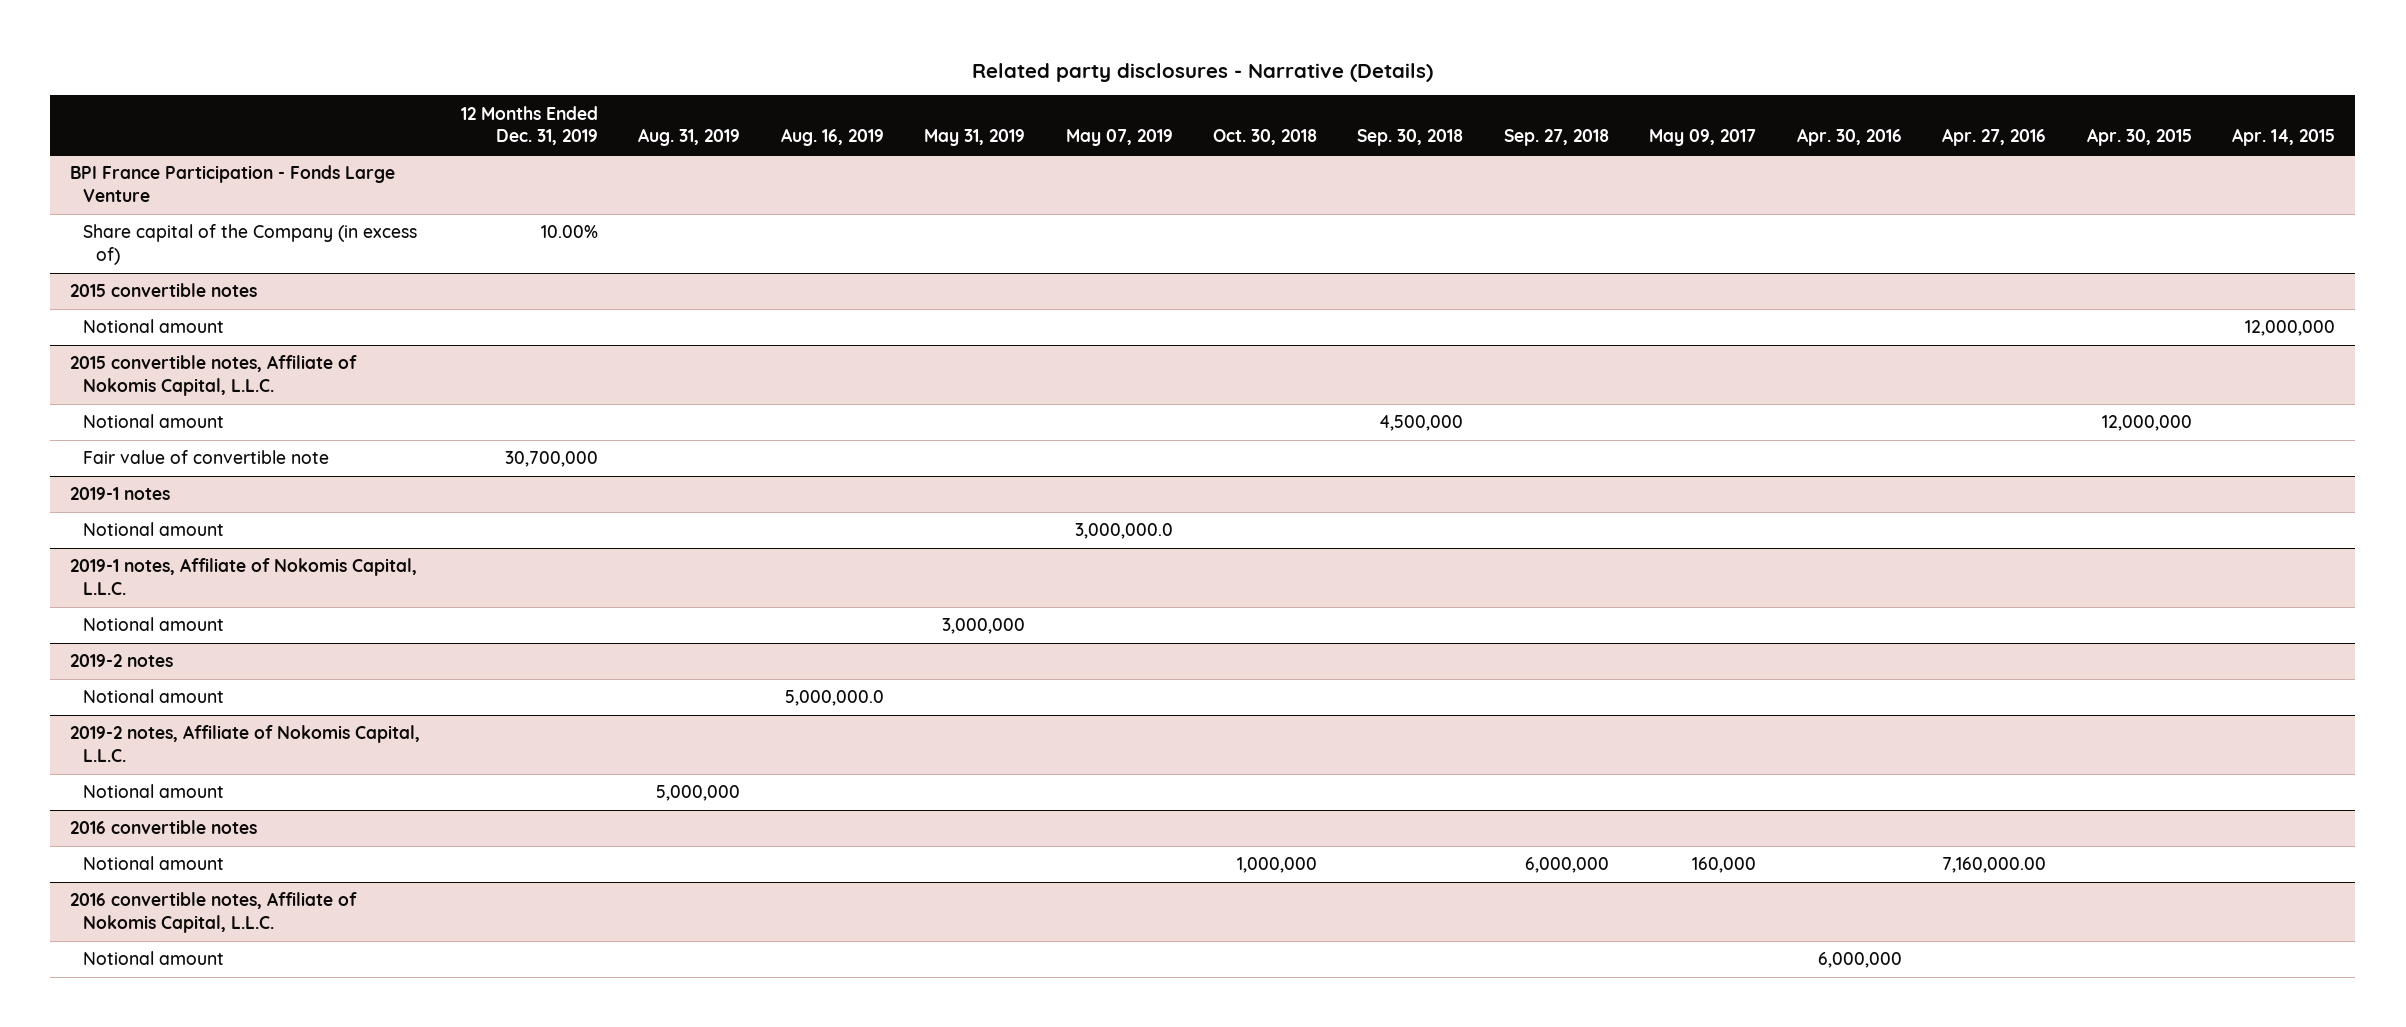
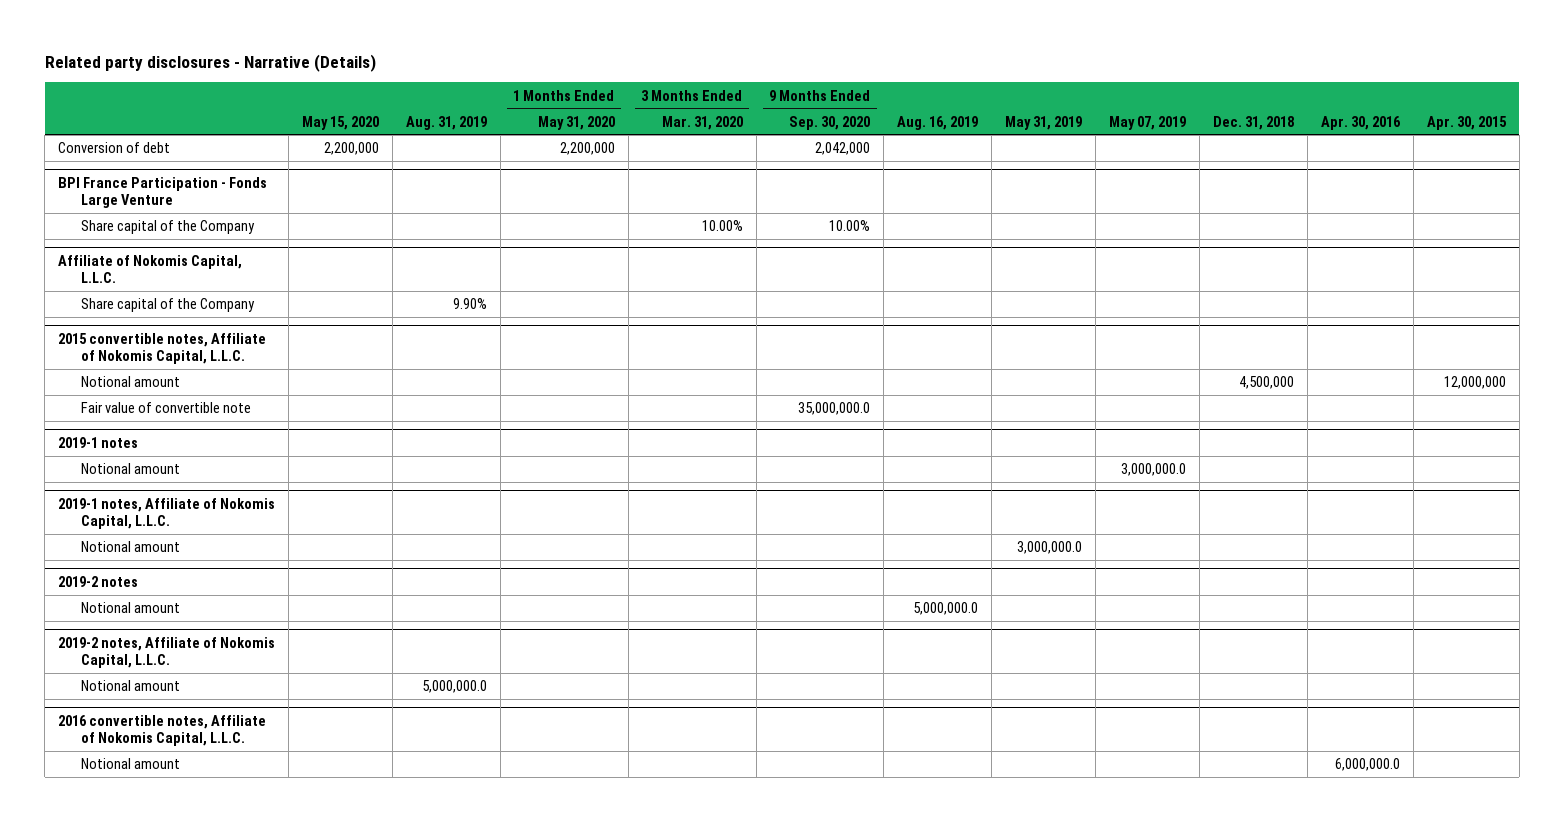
- | 12 Months Ended Dec. 31, 2019 | Aug. 31, 2019 | Aug. 16, 2019 | May 31, 2019 | May 07, 2019 | Oct. 30, 2018 | Sep. 30, 2018 | Sep. 27, 2018 | May 09, 2017 | Apr. 30, 2016 | Apr. 27, 2016 | Apr. 30, 2015 | Apr. 14, 2015
+ | May 15, 2020 | Aug. 31, 2019 | 1 Months Ended May 31, 2020 | 3 Months Ended Mar. 31, 2020 | 9 Months Ended Sep. 30, 2020 | Aug. 16, 2019 | May 31, 2019 | May 07, 2019 | Dec. 31, 2018 | Apr. 30, 2016 | Apr. 30, 2015
+ Conversion of debt | 2,200,000 | | 2,200,000 | | 2,042,000 | | | | | |
@ BPI France Participation - Fonds Large Venture
- Share capital of the Company (in excess of) | 10.00% | | | | | | | | | | | |
- 2015 convertible notes
- Notional amount | | | | | | | | | | | | | 12,000,000
@ BPI France Participation - Fonds Large Venture
+ Share capital of the Company | | | | 10.00% | 10.00% | | | | | |
+ Affiliate of Nokomis Capital, L.L.C.
+ Share capital of the Company | | 9.90% | | | | | | | | |
@ 2019-1 notes, Affiliate of Nokomis Capital, L.L.C.
- Notional amount | | | | 3,000,000 | | | | | | | | |
+ Notional amount | | | | | | | 3,000,000.0 | | | |
@ 2019-2 notes, Affiliate of Nokomis Capital, L.L.C.
- Notional amount | | 5,000,000 | | | | | | | | | | |
- 2016 convertible notes
- Notional amount | | | | | | 1,000,000 | | 6,000,000 | 160,000 | | 7,160,000.00 | |
@ 2019-2 notes, Affiliate of Nokomis Capital, L.L.C.
+ Notional amount | | 5,000,000.0 | | | | | | | | |
@ 2016 convertible notes, Affiliate of Nokomis Capital, L.L.C.
- Notional amount | | | | | | | | | | 6,000,000 | | |
+ Notional amount | | | | | | | | | | 6,000,000.0 |

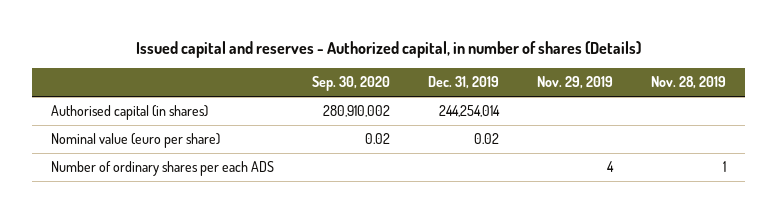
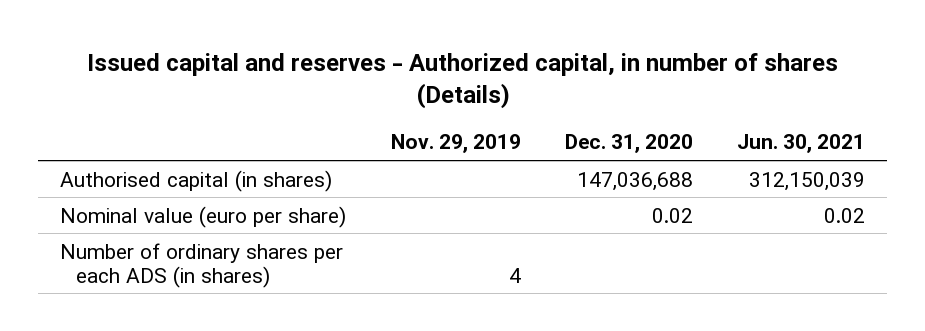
- | Sep. 30, 2020 | Dec. 31, 2019 | Nov. 29, 2019 | Nov. 28, 2019
+ | Nov. 29, 2019 | Dec. 31, 2020 | Jun. 30, 2021
- Number of ordinary shares per each ADS | | | 4 | 1
+ Number of ordinary shares per each ADS (in shares) | 4 | |

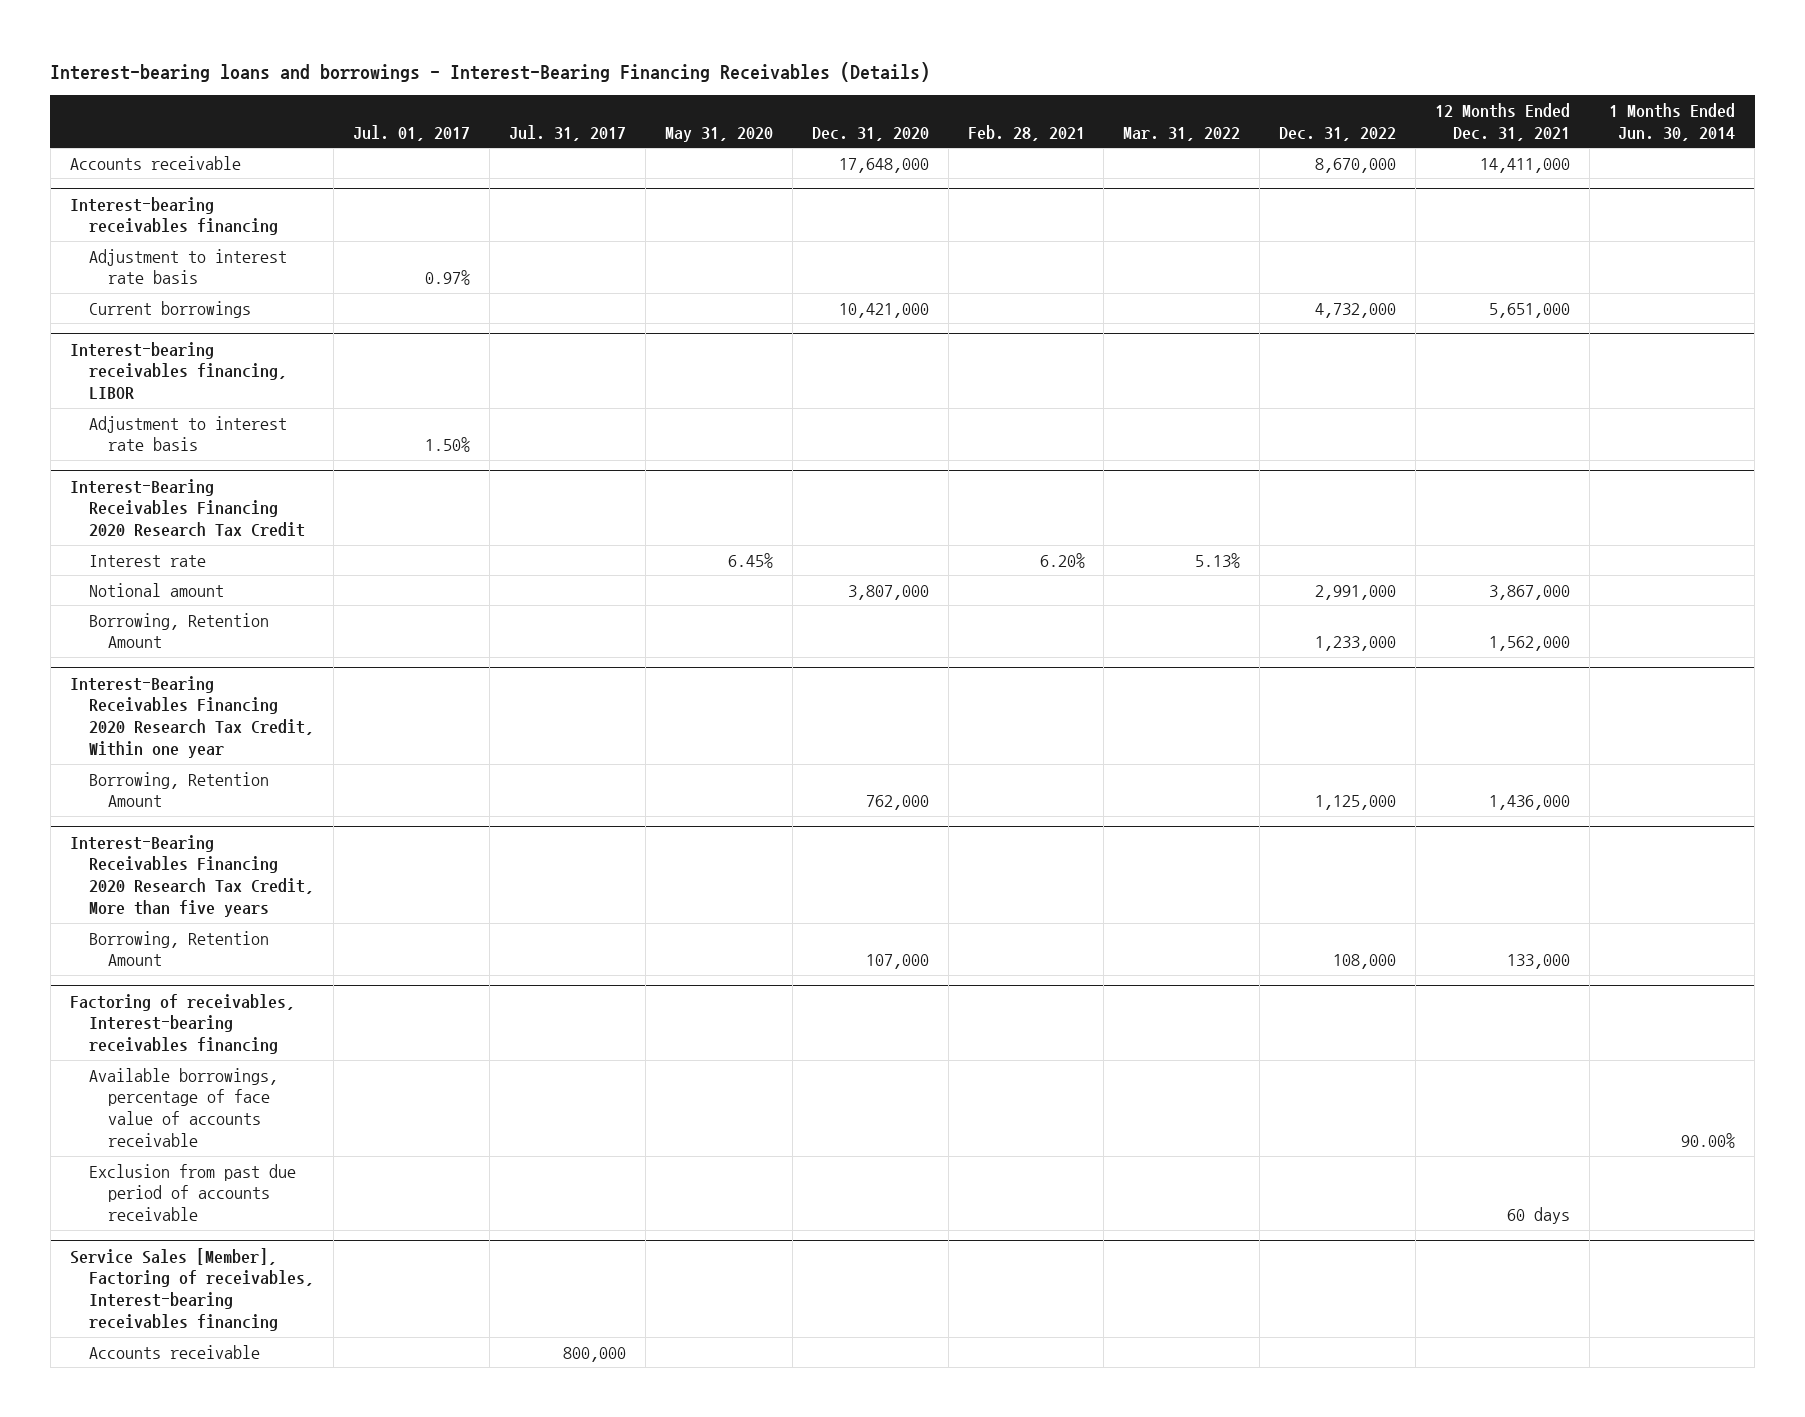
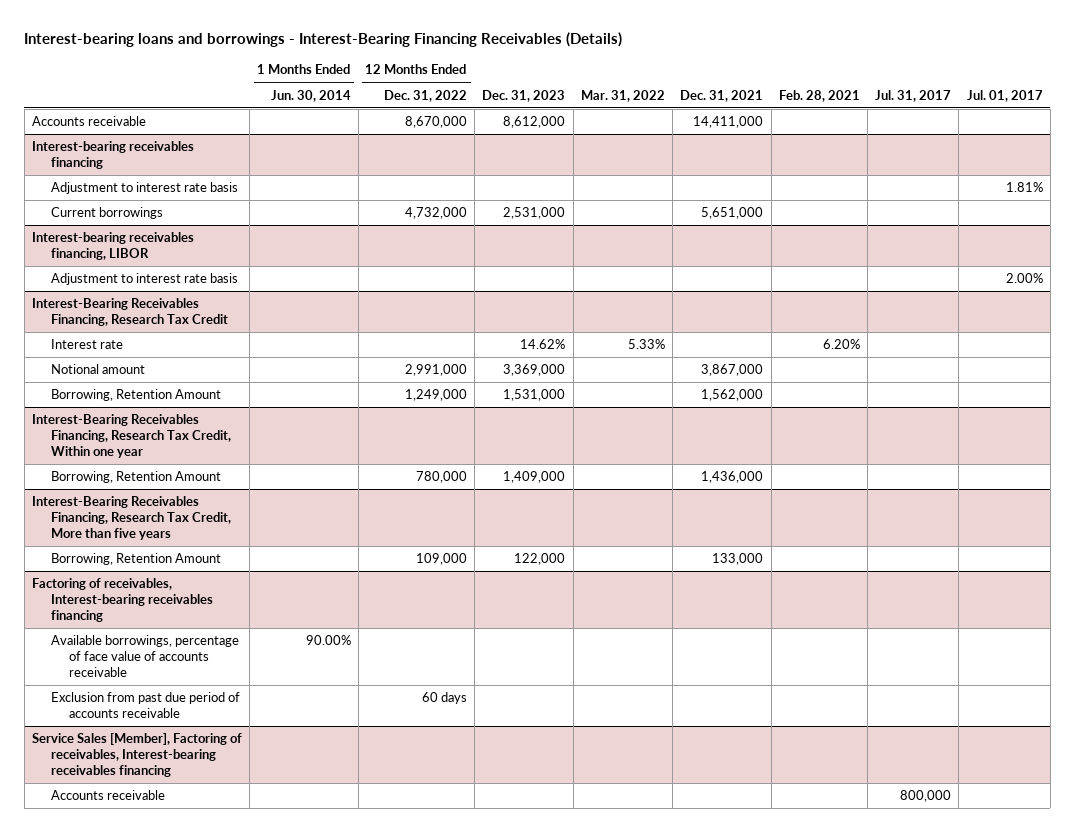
- | Jul. 01, 2017 | Jul. 31, 2017 | May 31, 2020 | Dec. 31, 2020 | Feb. 28, 2021 | Mar. 31, 2022 | Dec. 31, 2022 | 12 Months Ended Dec. 31, 2021 | 1 Months Ended Jun. 30, 2014
+ | 1 Months Ended Jun. 30, 2014 | 12 Months Ended Dec. 31, 2022 | Dec. 31, 2023 | Mar. 31, 2022 | Dec. 31, 2021 | Feb. 28, 2021 | Jul. 31, 2017 | Jul. 01, 2017
@ Interest-bearing receivables financing
- Adjustment to interest rate basis | 0.97% | | | | | | | |
+ Adjustment to interest rate basis | | | | | | | | 1.81%
@ Interest-bearing receivables financing, LIBOR
- Adjustment to interest rate basis | 1.50% | | | | | | | |
- Interest-Bearing Receivables Financing 2020 Research Tax Credit
- Interest rate | | | 6.45% | | 6.20% | 5.13% | | |
- Notional amount | | | | 3,807,000 | | | 2,991,000 | 3,867,000 |
- Borrowing, Retention Amount | | | | | | | 1,233,000 | 1,562,000 |
- Interest-Bearing Receivables Financing 2020 Research Tax Credit, Within one year
@ Interest-bearing receivables financing, LIBOR
+ Adjustment to interest rate basis | | | | | | | | 2.00%
+ Interest-Bearing Receivables Financing, Research Tax Credit
+ Interest rate | | | 14.62% | 5.33% | | 6.20% | |
+ Notional amount | | 2,991,000 | 3,369,000 | | 3,867,000 | | |
+ Borrowing, Retention Amount | | 1,249,000 | 1,531,000 | | 1,562,000 | | |
+ Interest-Bearing Receivables Financing, Research Tax Credit, Within one year
- Interest-Bearing Receivables Financing 2020 Research Tax Credit, More than five years
+ Interest-Bearing Receivables Financing, Research Tax Credit, More than five years

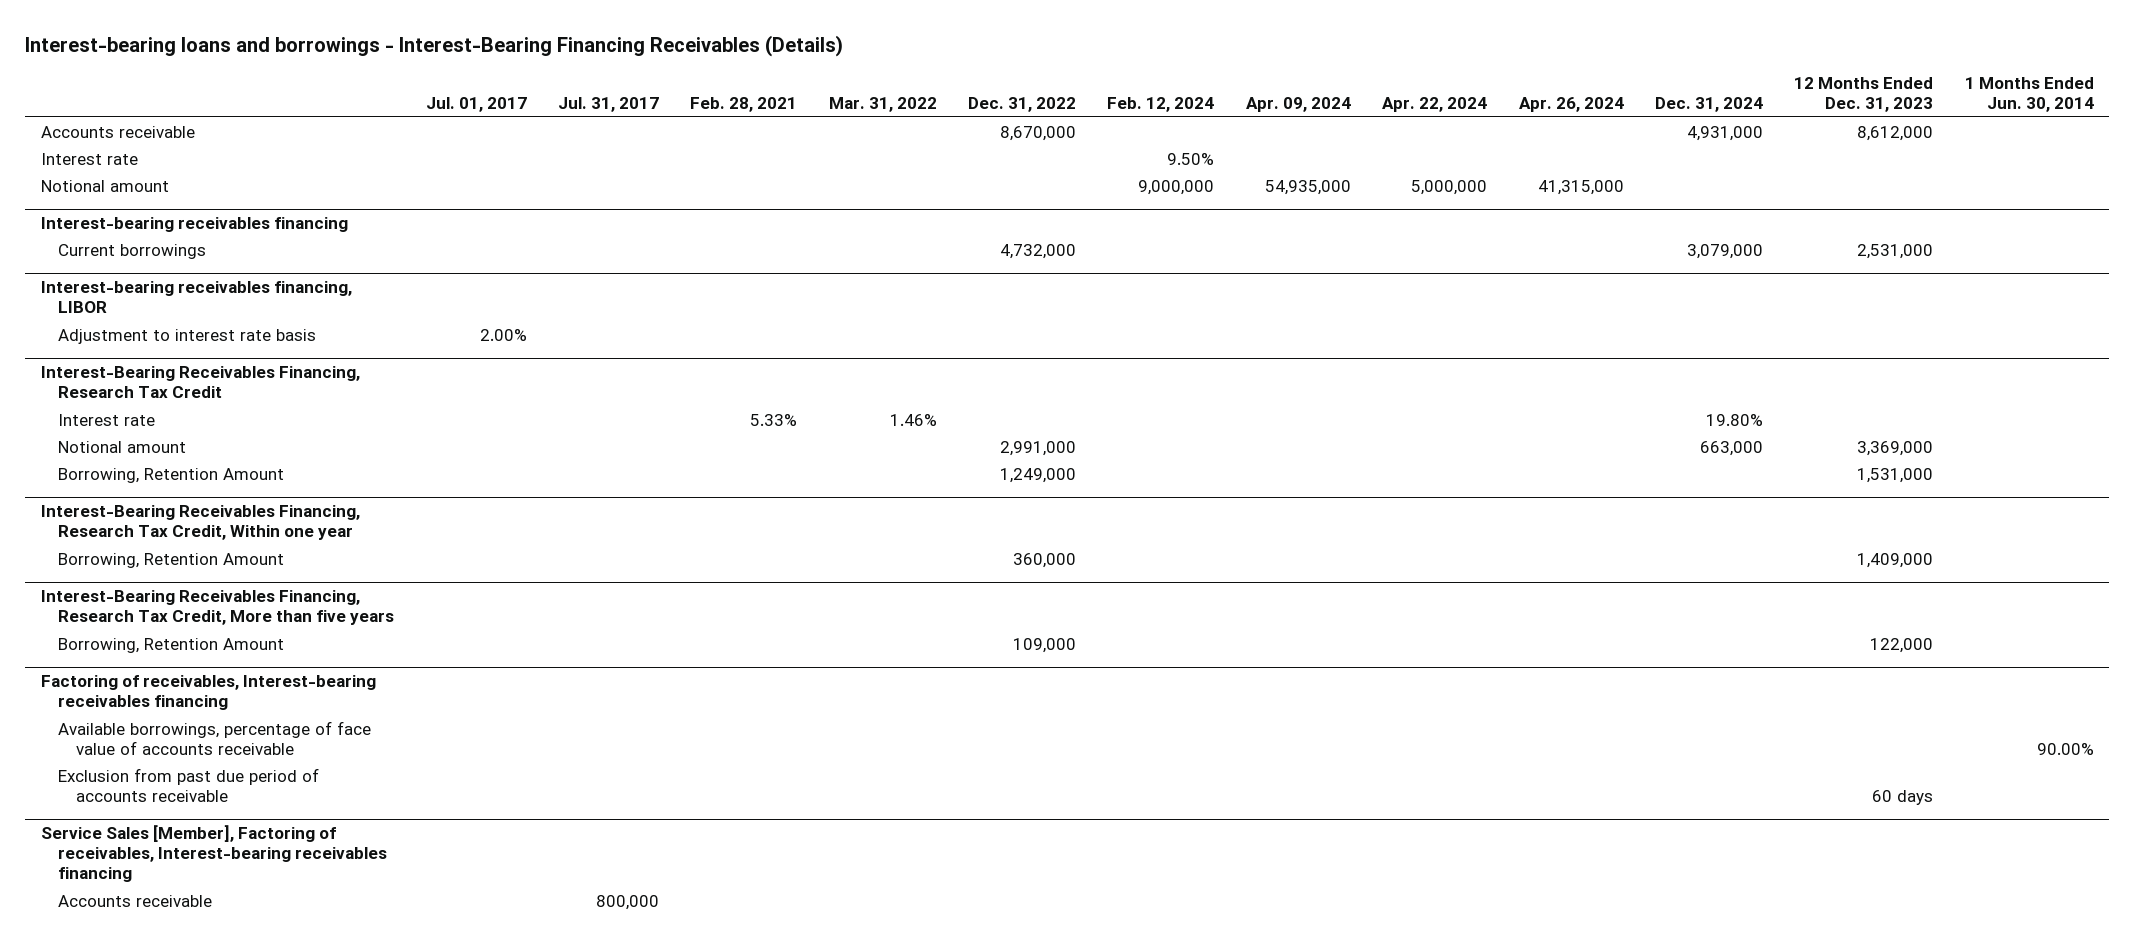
- | 1 Months Ended Jun. 30, 2014 | 12 Months Ended Dec. 31, 2022 | Dec. 31, 2023 | Mar. 31, 2022 | Dec. 31, 2021 | Feb. 28, 2021 | Jul. 31, 2017 | Jul. 01, 2017
+ | Jul. 01, 2017 | Jul. 31, 2017 | Feb. 28, 2021 | Mar. 31, 2022 | Dec. 31, 2022 | Feb. 12, 2024 | Apr. 09, 2024 | Apr. 22, 2024 | Apr. 26, 2024 | Dec. 31, 2024 | 12 Months Ended Dec. 31, 2023 | 1 Months Ended Jun. 30, 2014
+ Interest rate | | | | | | 9.50% | | | | | |
+ Notional amount | | | | | | 9,000,000 | 54,935,000 | 5,000,000 | 41,315,000 | | |
@ Interest-bearing receivables financing
- Adjustment to interest rate basis | | | | | | | | 1.81%
@ Interest-Bearing Receivables Financing, Research Tax Credit
- Interest rate | | | 14.62% | 5.33% | | 6.20% | |
+ Interest rate | | | 5.33% | 1.46% | | | | | | 19.80% | |

